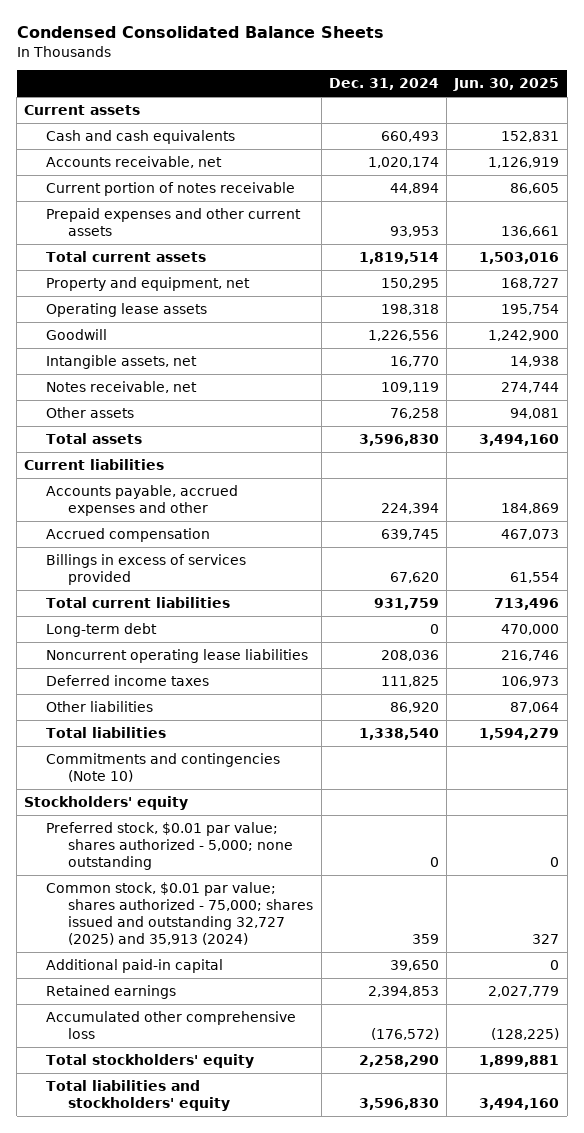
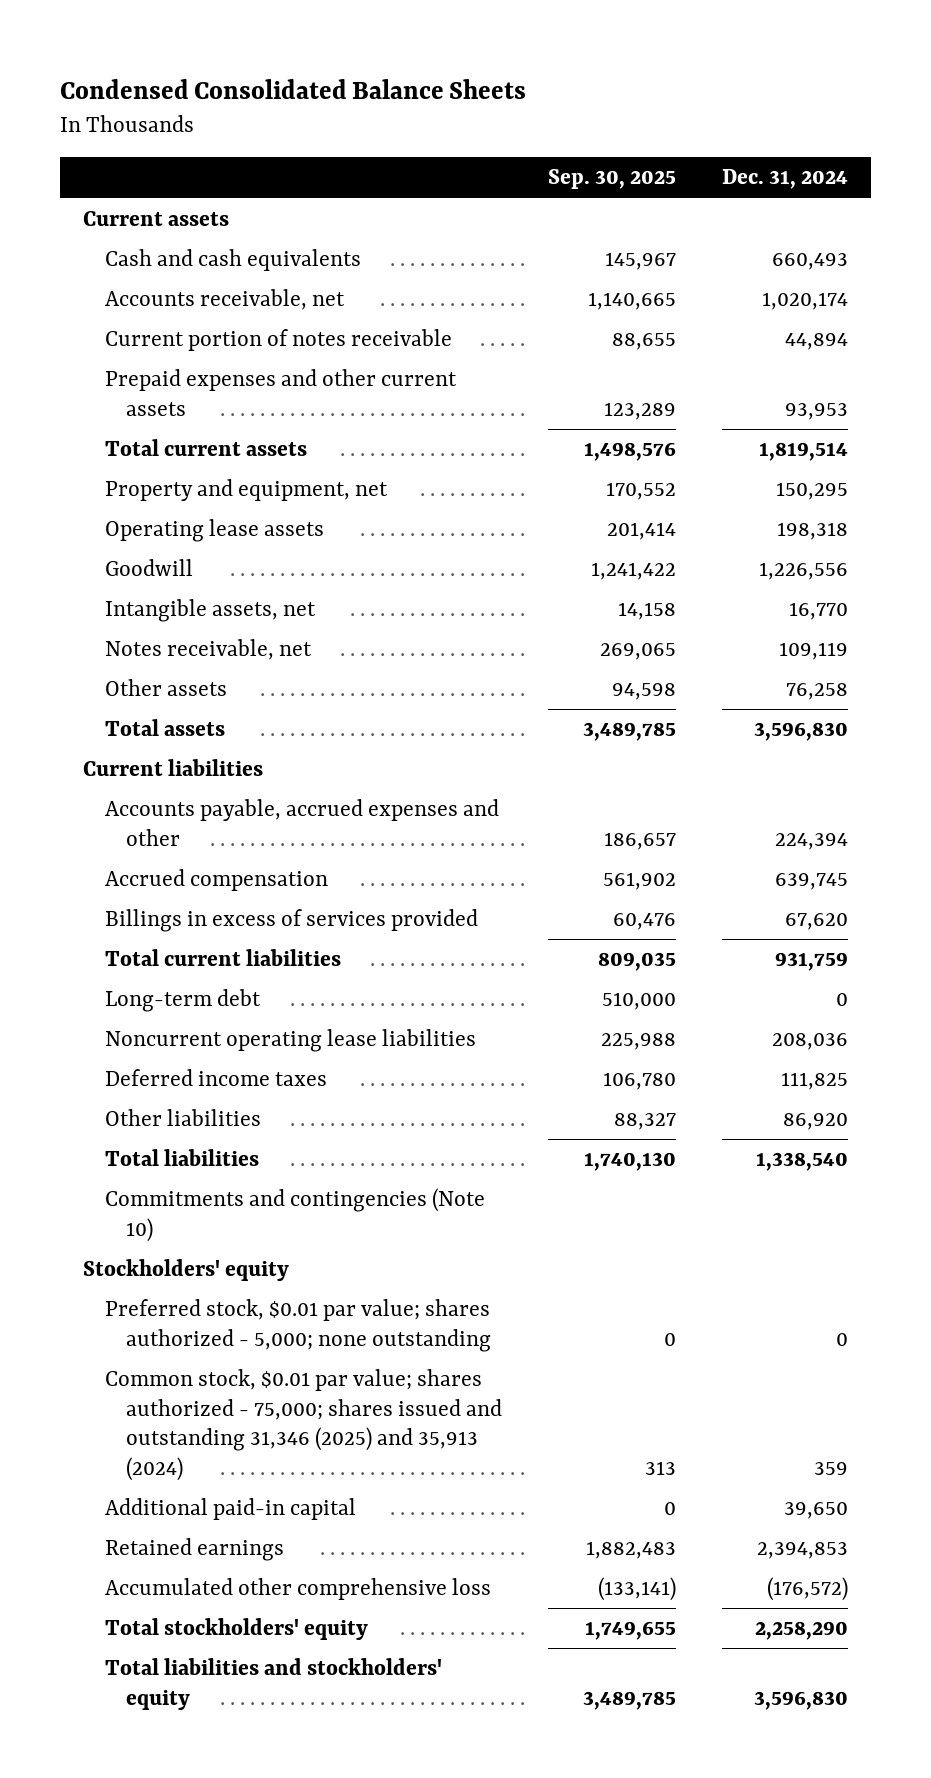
- | Dec. 31, 2024 | Jun. 30, 2025
+ | Sep. 30, 2025 | Dec. 31, 2024
- Common stock, $0.01 par value; shares authorized - 75,000; shares issued and outstanding 32,727 (2025) and 35,913 (2024) | 359 | 327
+ Common stock, $0.01 par value; shares authorized - 75,000; shares issued and outstanding 31,346 (2025) and 35,913 (2024) | 313 | 359

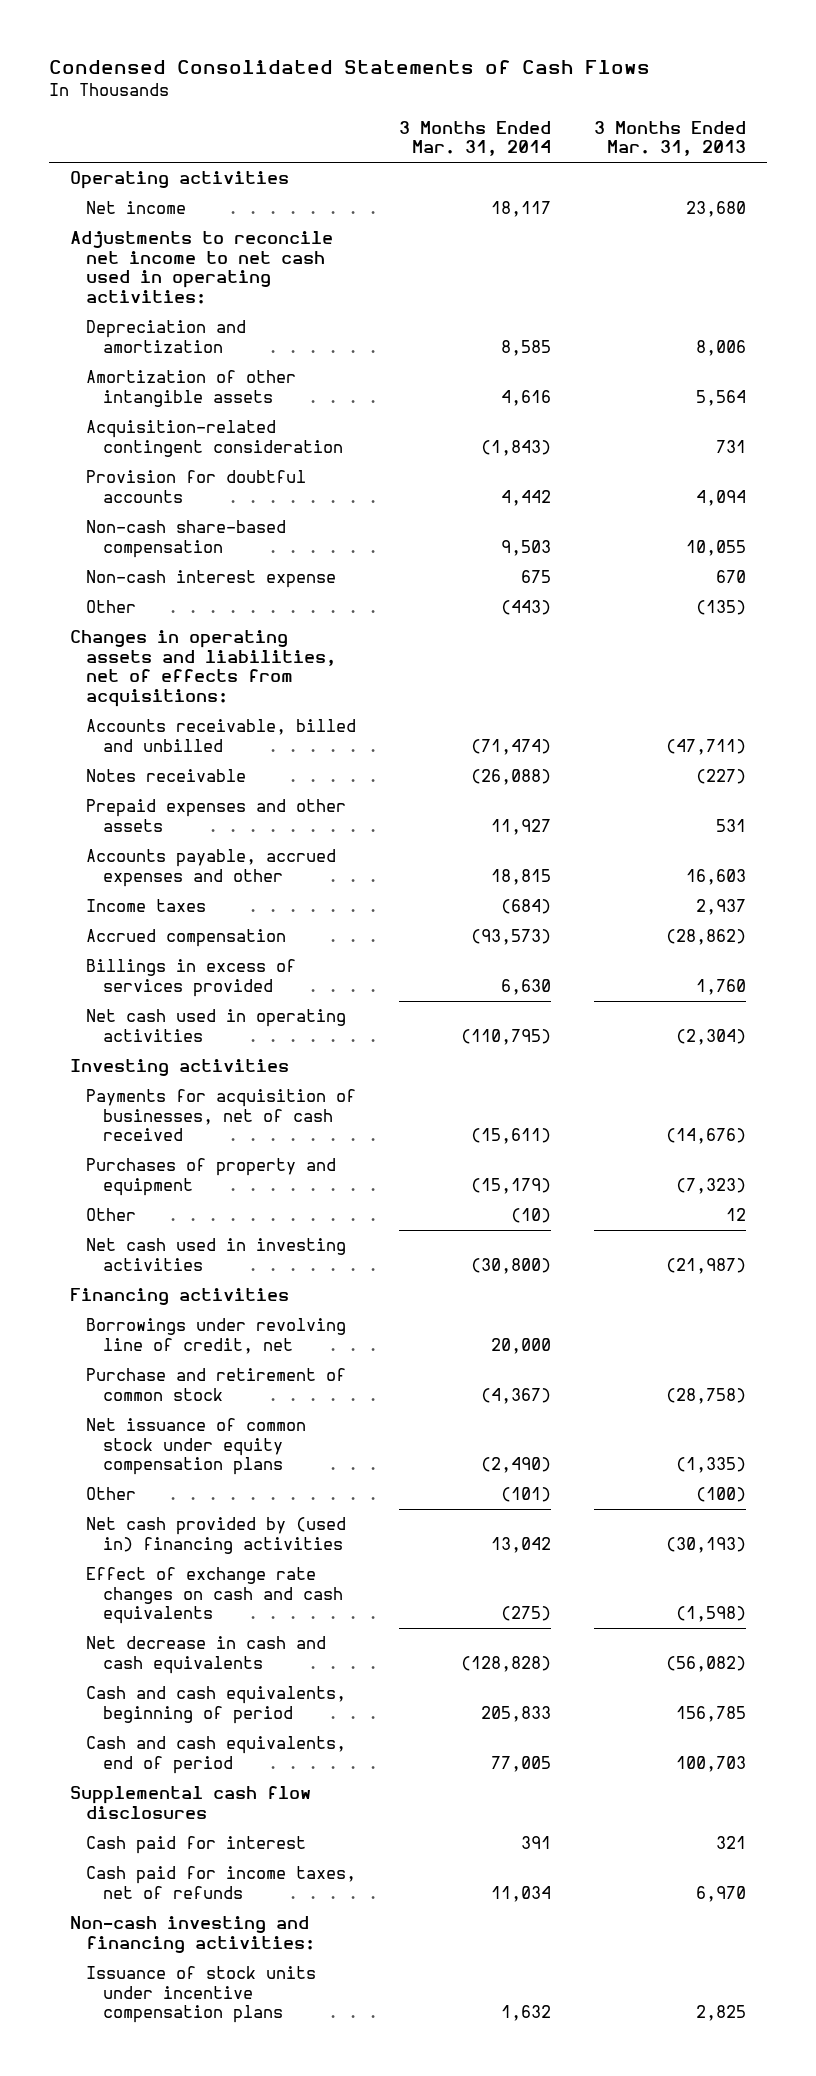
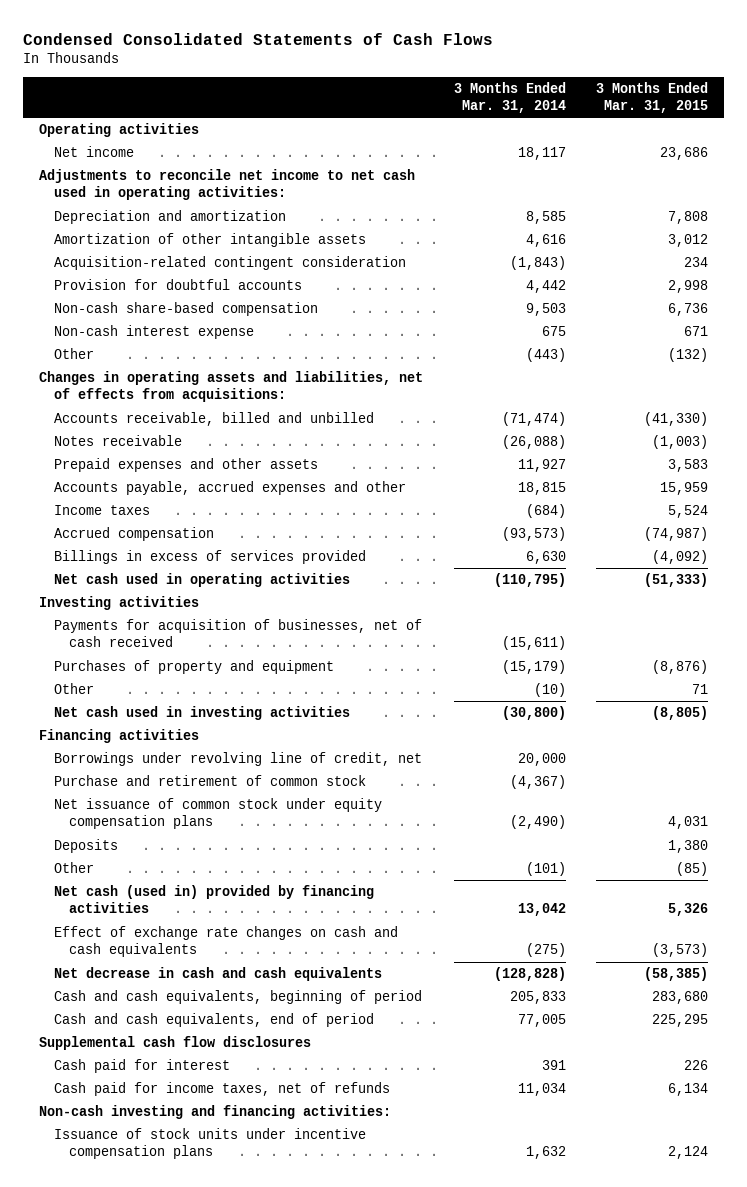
- | 3 Months Ended Mar. 31, 2014 | 3 Months Ended Mar. 31, 2013
+ | 3 Months Ended Mar. 31, 2014 | 3 Months Ended Mar. 31, 2015
+ Deposits | | 1,380
- Net cash provided by (used in) financing activities | 13,042 | (30,193)
+ Net cash (used in) provided by financing activities | 13,042 | 5,326

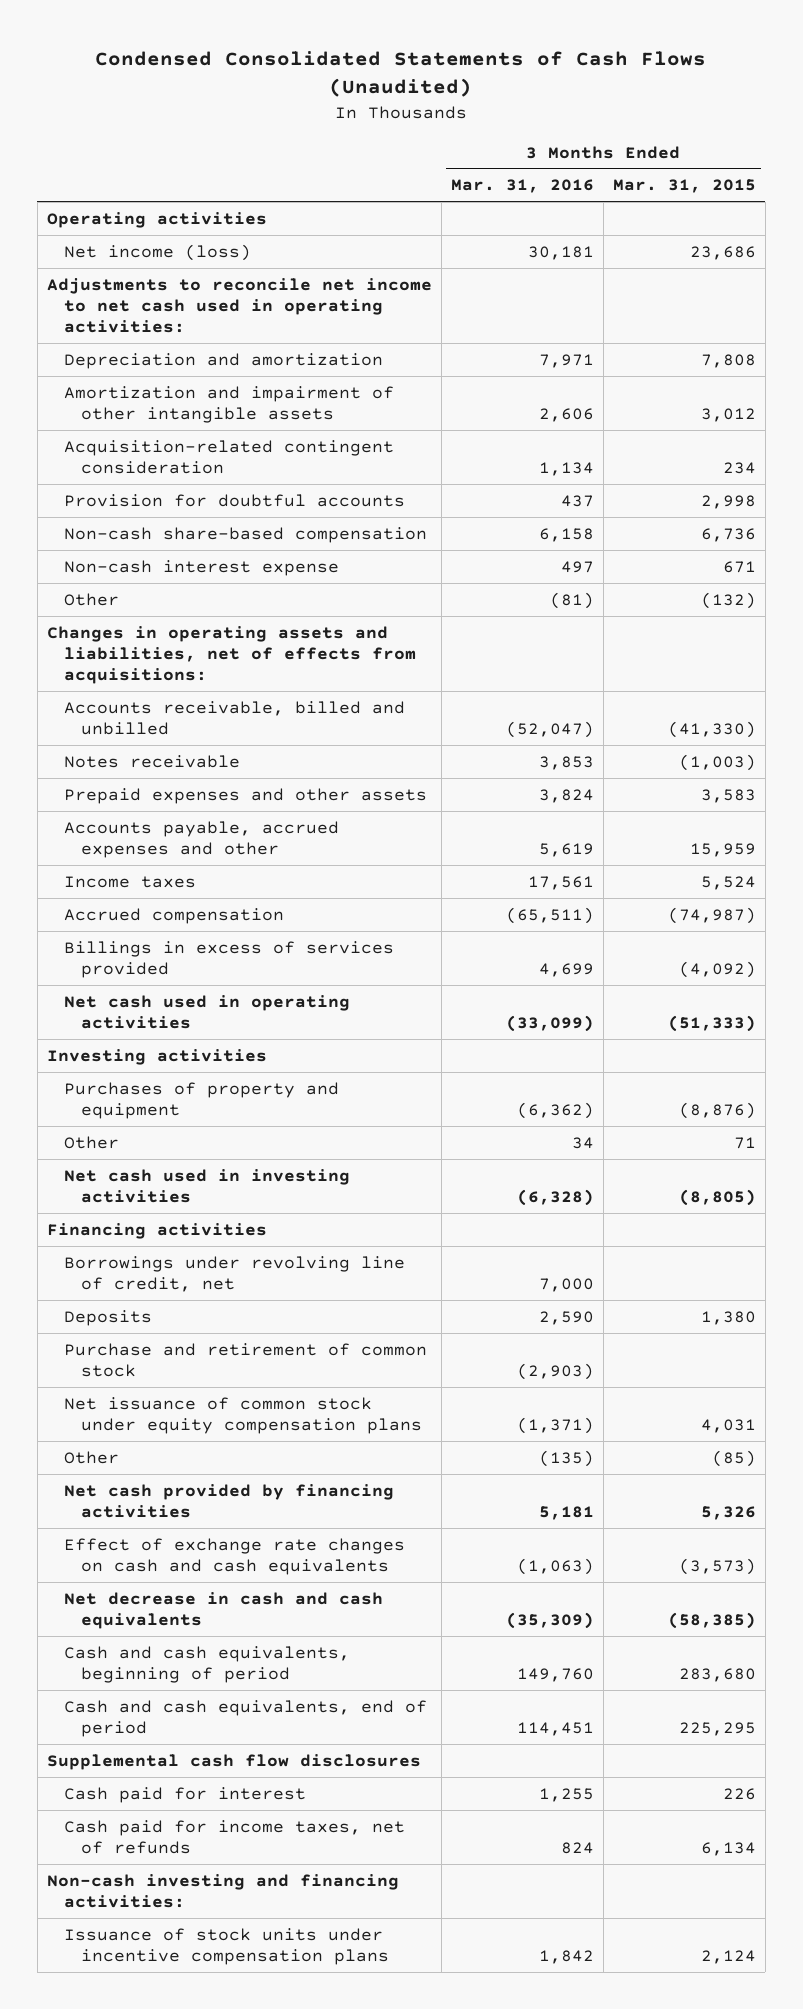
- Condensed Consolidated Statements of Cash Flows
+ Condensed Consolidated Statements of Cash Flows (Unaudited)
- | 3 Months Ended Mar. 31, 2014 | 3 Months Ended Mar. 31, 2015
+ | 3 Months Ended Mar. 31, 2016 | 3 Months Ended Mar. 31, 2015
- Net income | 18,117 | 23,686
+ Net income (loss) | 30,181 | 23,686
- Amortization of other intangible assets | 4,616 | 3,012
+ Amortization and impairment of other intangible assets | 2,606 | 3,012
- Payments for acquisition of businesses, net of cash received | (15,611) |
moved up: Deposits | 2,590 | 1,380
- Net cash (used in) provided by financing activities | 13,042 | 5,326
+ Net cash provided by financing activities | 5,181 | 5,326

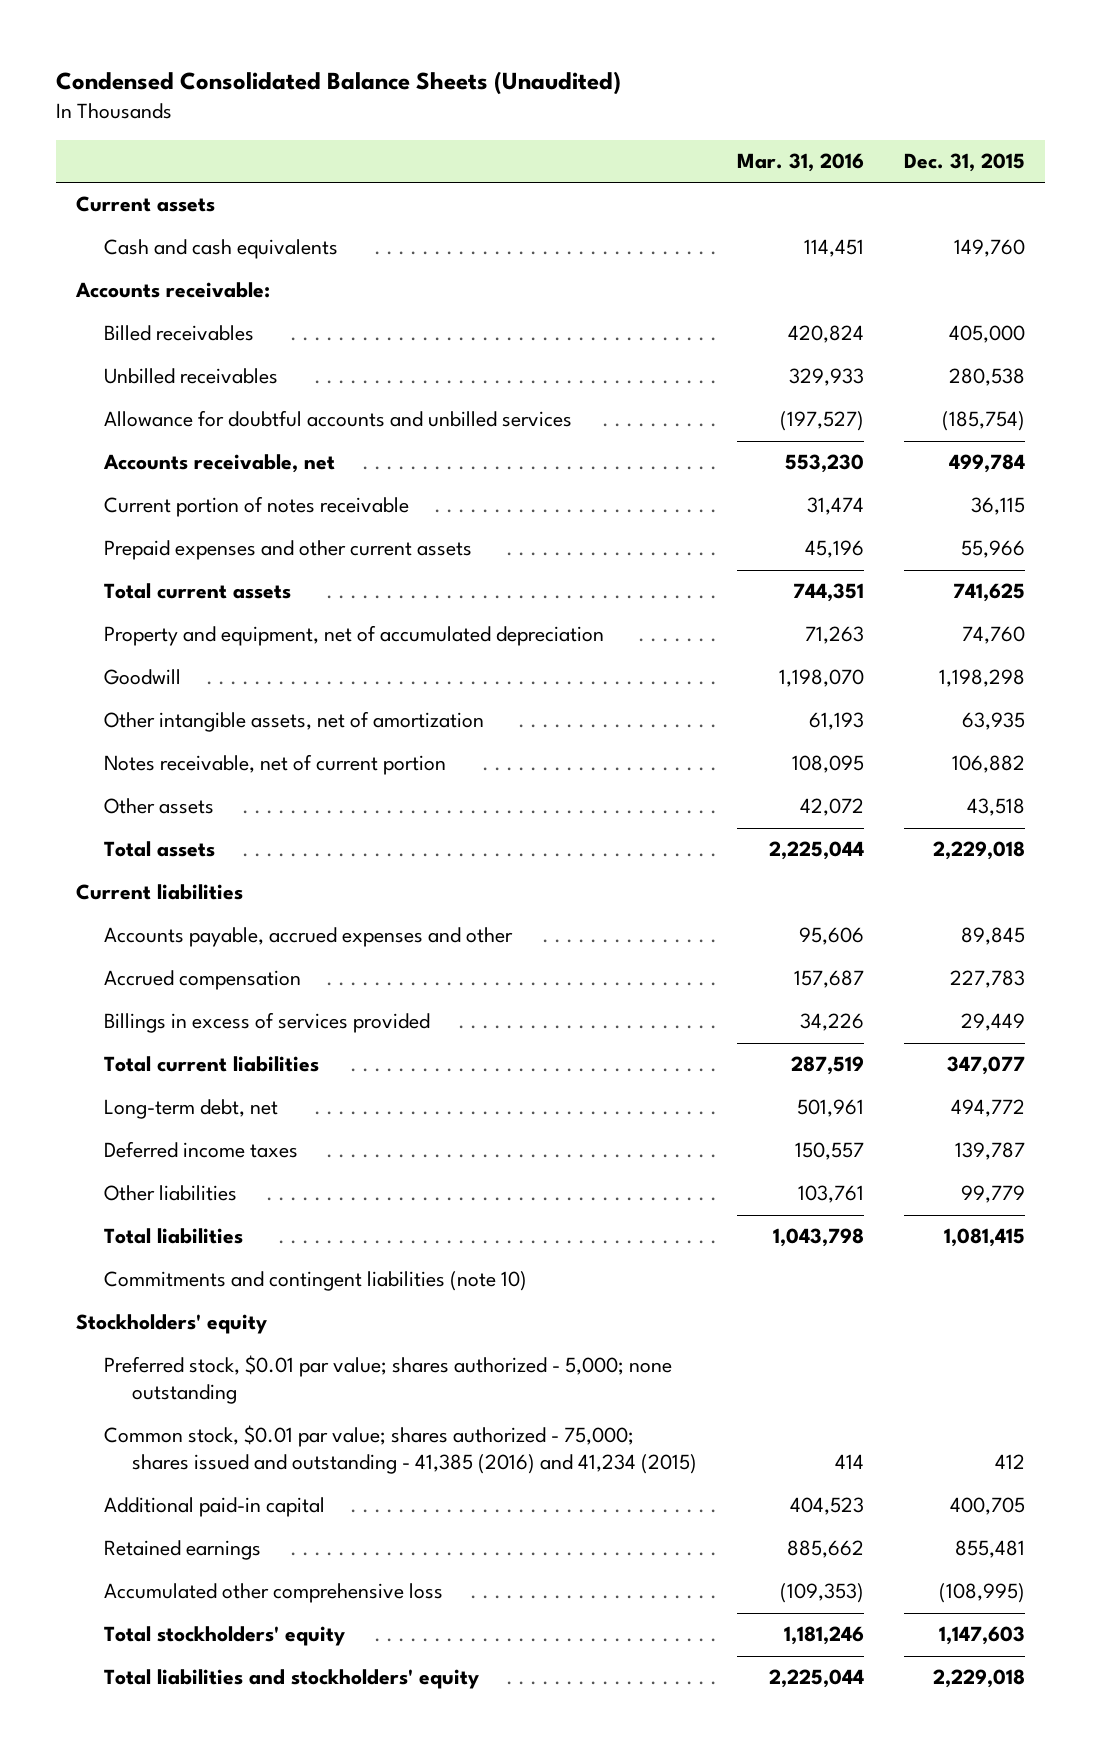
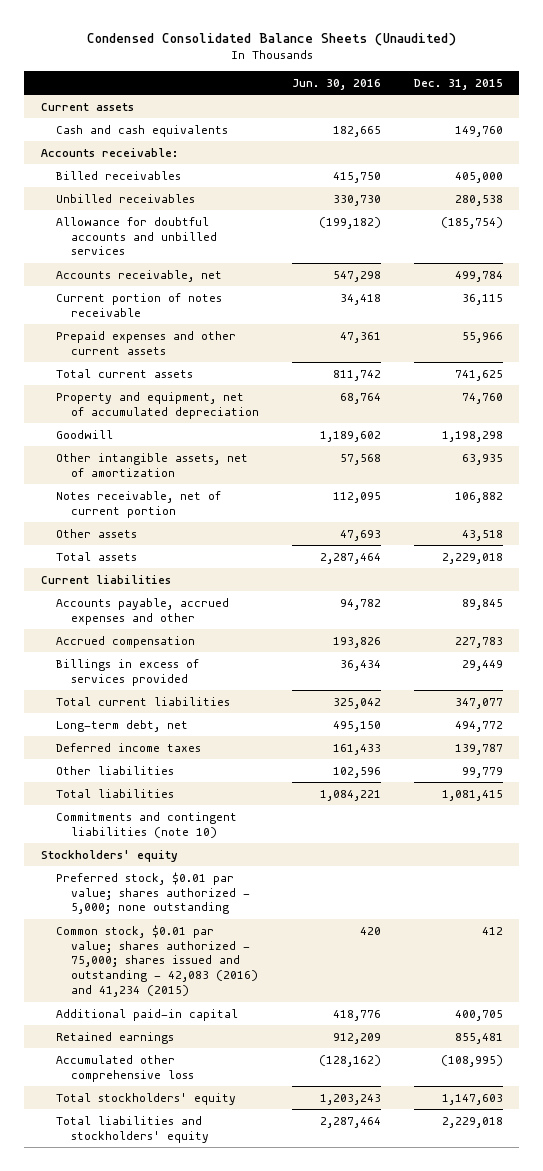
- | Mar. 31, 2016 | Dec. 31, 2015
+ | Jun. 30, 2016 | Dec. 31, 2015
- Common stock, $0.01 par value; shares authorized - 75,000; shares issued and outstanding - 41,385 (2016) and 41,234 (2015) | 414 | 412
+ Common stock, $0.01 par value; shares authorized - 75,000; shares issued and outstanding - 42,083 (2016) and 41,234 (2015) | 420 | 412

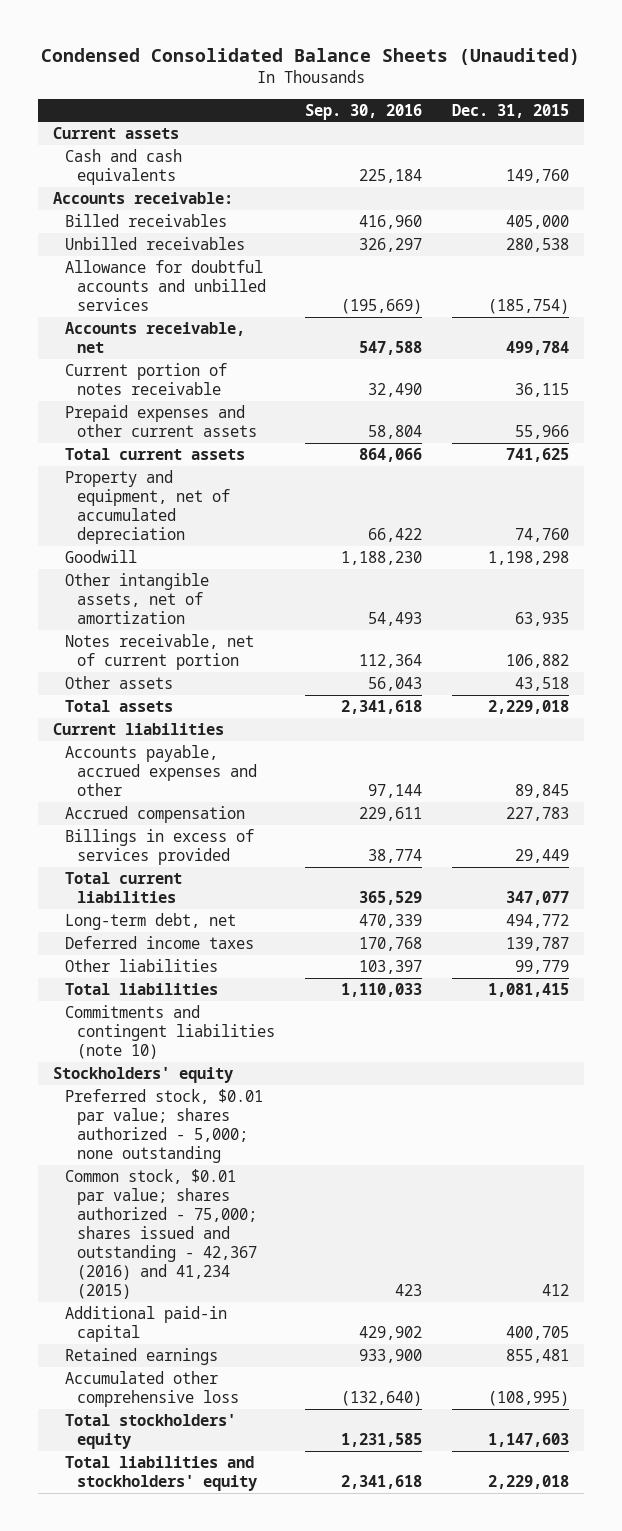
- | Jun. 30, 2016 | Dec. 31, 2015
+ | Sep. 30, 2016 | Dec. 31, 2015
- Common stock, $0.01 par value; shares authorized - 75,000; shares issued and outstanding - 42,083 (2016) and 41,234 (2015) | 420 | 412
+ Common stock, $0.01 par value; shares authorized - 75,000; shares issued and outstanding - 42,367 (2016) and 41,234 (2015) | 423 | 412

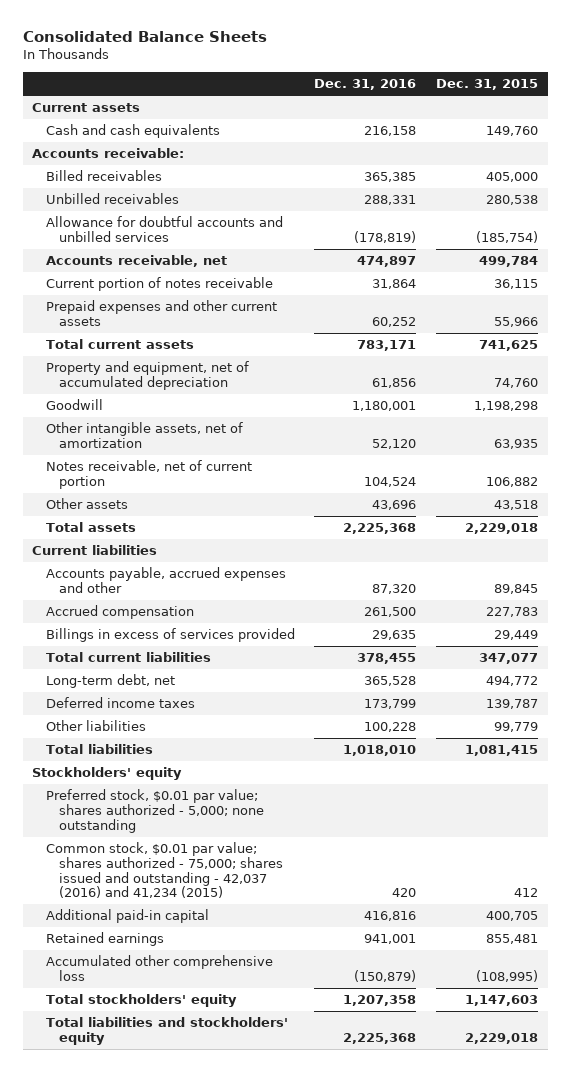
- Condensed Consolidated Balance Sheets (Unaudited)
+ Consolidated Balance Sheets
- | Sep. 30, 2016 | Dec. 31, 2015
+ | Dec. 31, 2016 | Dec. 31, 2015
- Commitments and contingent liabilities (note 10)
- Common stock, $0.01 par value; shares authorized - 75,000; shares issued and outstanding - 42,367 (2016) and 41,234 (2015) | 423 | 412
+ Common stock, $0.01 par value; shares authorized - 75,000; shares issued and outstanding - 42,037 (2016) and 41,234 (2015) | 420 | 412

